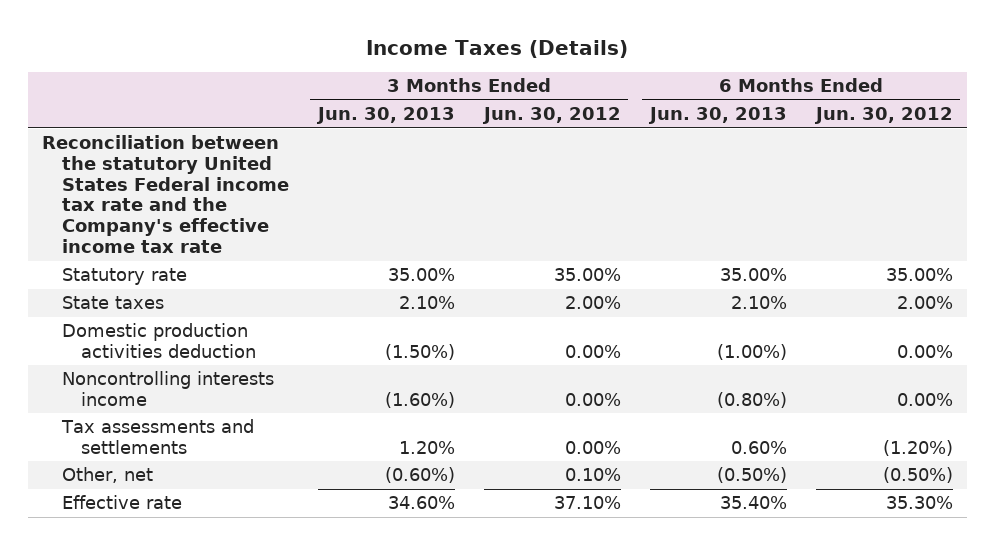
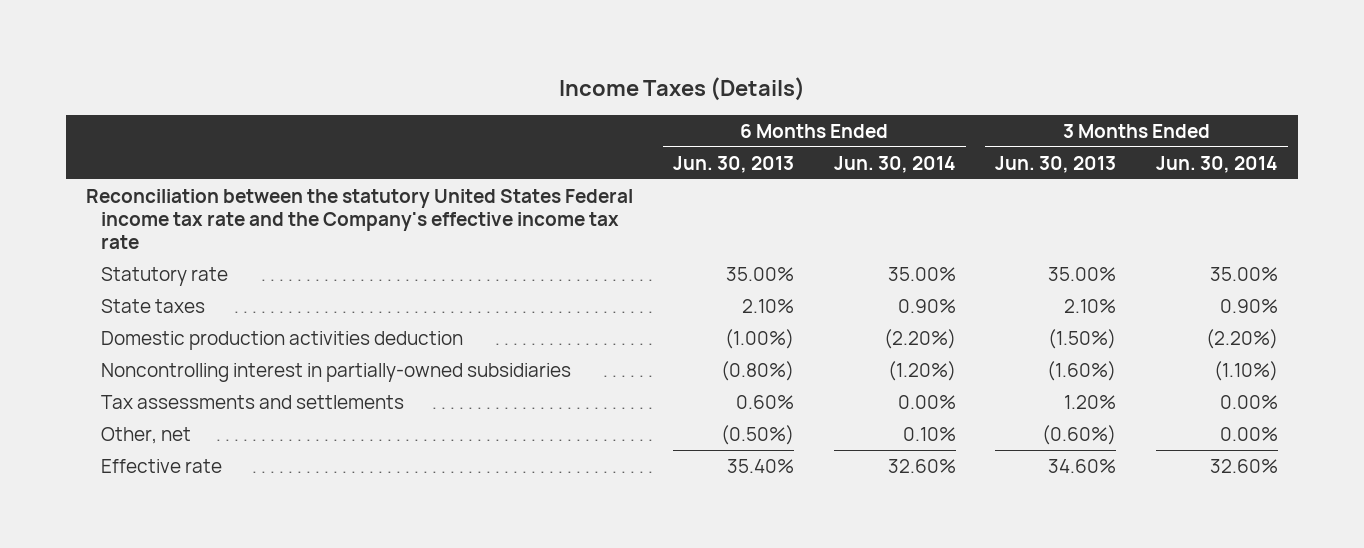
- | 3 Months Ended Jun. 30, 2013 | 3 Months Ended Jun. 30, 2012 | 6 Months Ended Jun. 30, 2013 | 6 Months Ended Jun. 30, 2012
+ | 6 Months Ended Jun. 30, 2013 | 6 Months Ended Jun. 30, 2014 | 3 Months Ended Jun. 30, 2013 | 3 Months Ended Jun. 30, 2014
- Noncontrolling interests income | (1.60%) | 0.00% | (0.80%) | 0.00%
+ Noncontrolling interest in partially-owned subsidiaries | (0.80%) | (1.20%) | (1.60%) | (1.10%)

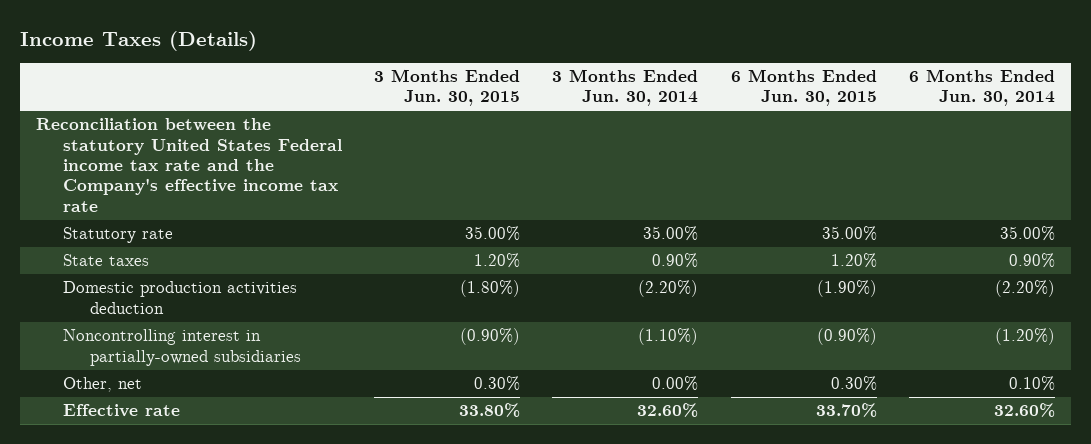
- | 6 Months Ended Jun. 30, 2013 | 6 Months Ended Jun. 30, 2014 | 3 Months Ended Jun. 30, 2013 | 3 Months Ended Jun. 30, 2014
+ | 3 Months Ended Jun. 30, 2015 | 3 Months Ended Jun. 30, 2014 | 6 Months Ended Jun. 30, 2015 | 6 Months Ended Jun. 30, 2014
- Tax assessments and settlements | 0.60% | 0.00% | 1.20% | 0.00%

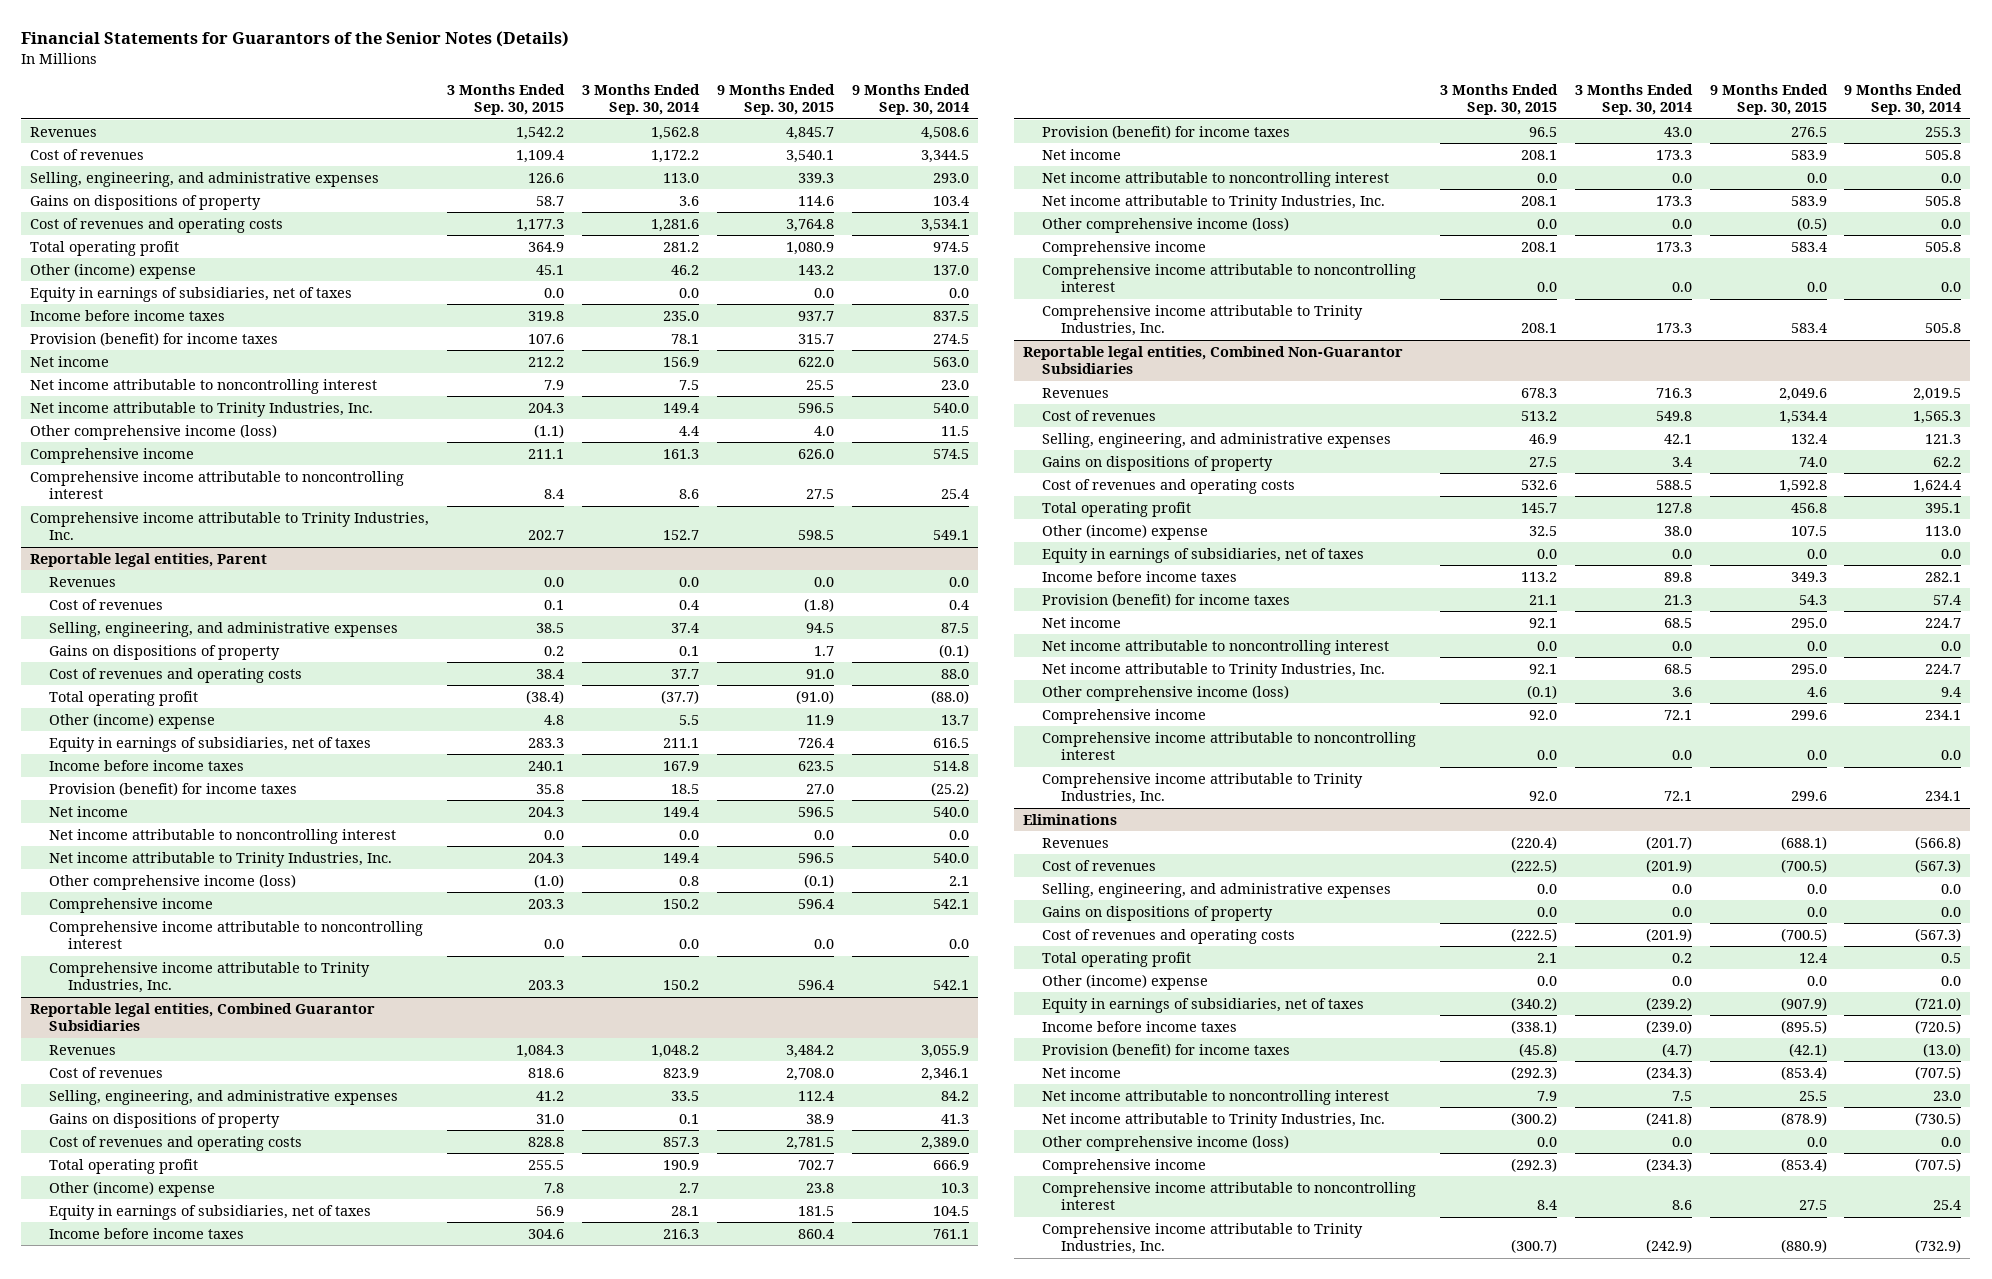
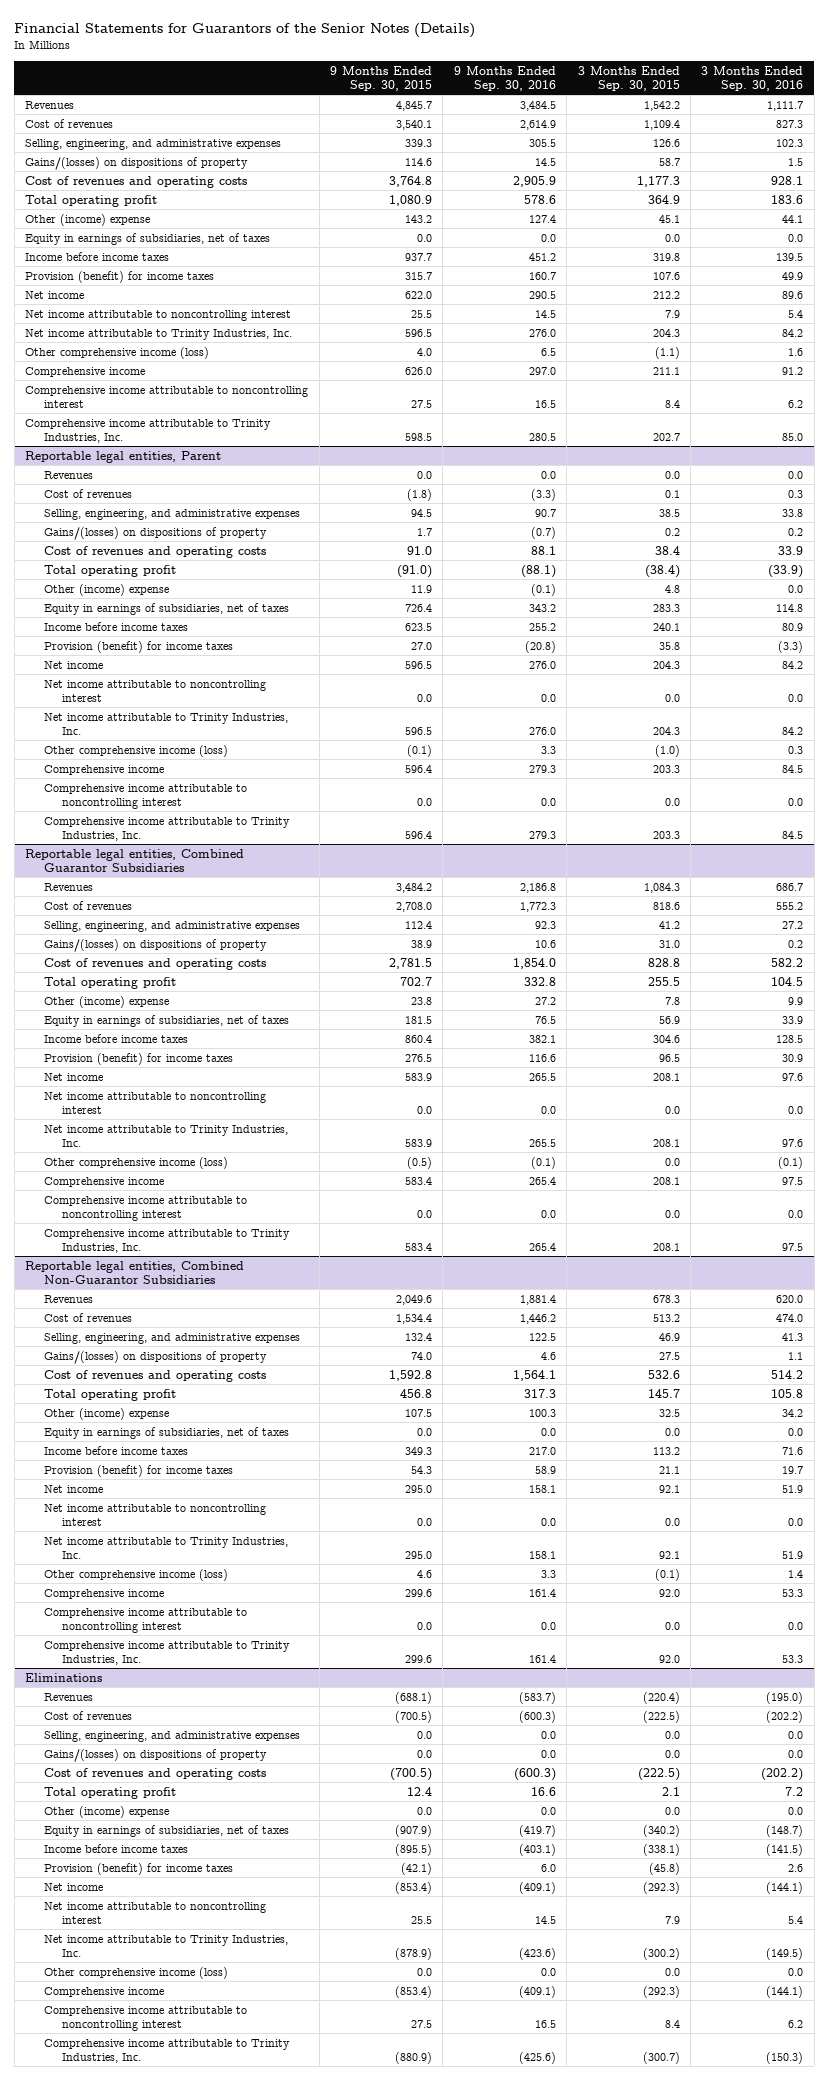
- | 3 Months Ended Sep. 30, 2015 | 3 Months Ended Sep. 30, 2014 | 9 Months Ended Sep. 30, 2015 | 9 Months Ended Sep. 30, 2014
+ | 9 Months Ended Sep. 30, 2015 | 9 Months Ended Sep. 30, 2016 | 3 Months Ended Sep. 30, 2015 | 3 Months Ended Sep. 30, 2016
- Gains on dispositions of property | 58.7 | 3.6 | 114.6 | 103.4
+ Gains/(losses) on dispositions of property | 114.6 | 14.5 | 58.7 | 1.5
@ Reportable legal entities, Parent
- Gains on dispositions of property | 0.2 | 0.1 | 1.7 | (0.1)
+ Gains/(losses) on dispositions of property | 1.7 | (0.7) | 0.2 | 0.2
@ Reportable legal entities, Combined Guarantor Subsidiaries
- Gains on dispositions of property | 31.0 | 0.1 | 38.9 | 41.3
+ Gains/(losses) on dispositions of property | 38.9 | 10.6 | 31.0 | 0.2
@ Reportable legal entities, Combined Non-Guarantor Subsidiaries
- Gains on dispositions of property | 27.5 | 3.4 | 74.0 | 62.2
+ Gains/(losses) on dispositions of property | 74.0 | 4.6 | 27.5 | 1.1
@ Eliminations
- Gains on dispositions of property | 0.0 | 0.0 | 0.0 | 0.0
+ Gains/(losses) on dispositions of property | 0.0 | 0.0 | 0.0 | 0.0

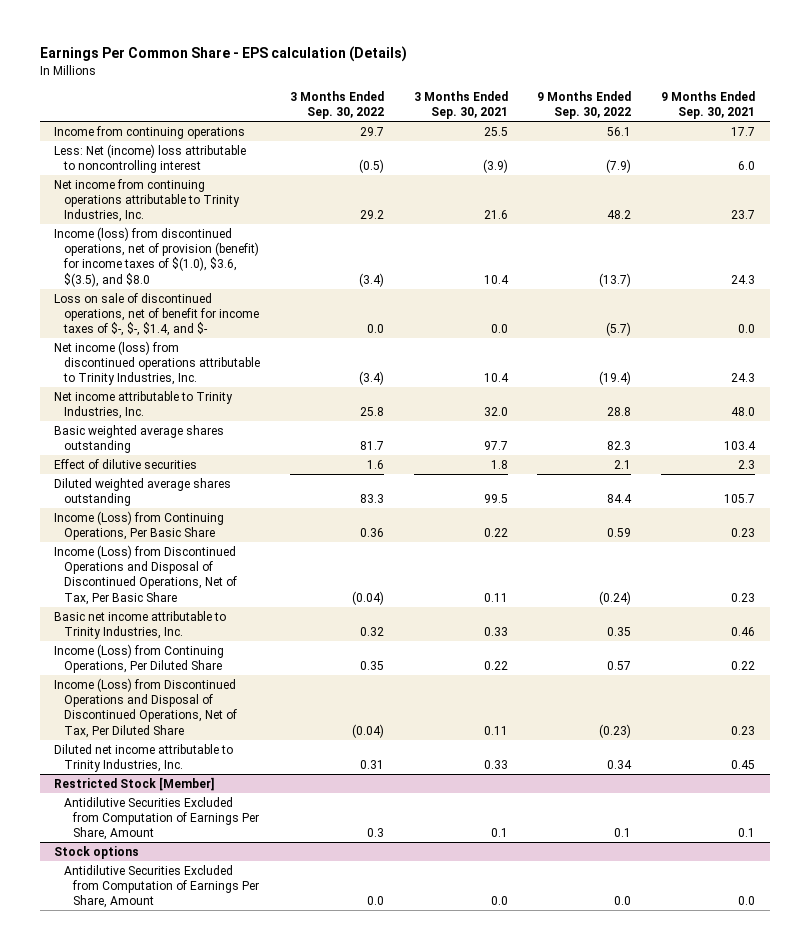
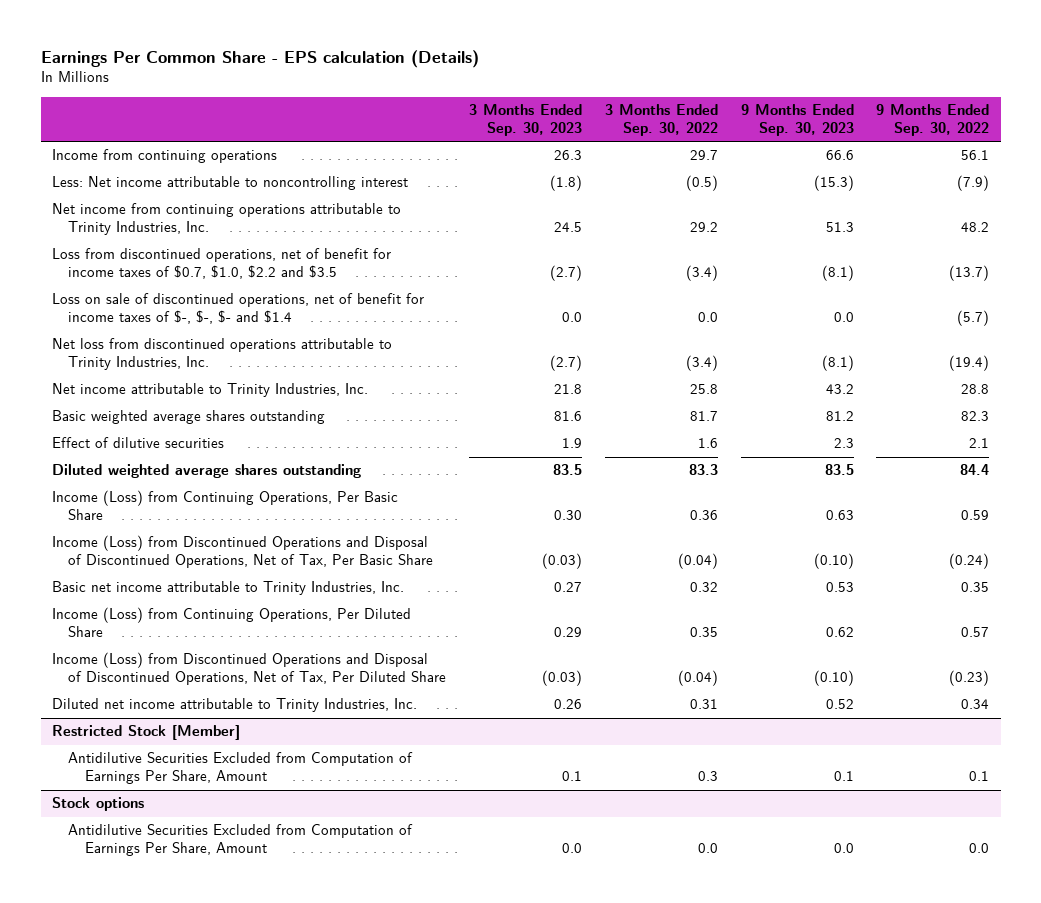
- | 3 Months Ended Sep. 30, 2022 | 3 Months Ended Sep. 30, 2021 | 9 Months Ended Sep. 30, 2022 | 9 Months Ended Sep. 30, 2021
+ | 3 Months Ended Sep. 30, 2023 | 3 Months Ended Sep. 30, 2022 | 9 Months Ended Sep. 30, 2023 | 9 Months Ended Sep. 30, 2022
- Less: Net (income) loss attributable to noncontrolling interest | (0.5) | (3.9) | (7.9) | 6.0
+ Less: Net income attributable to noncontrolling interest | (1.8) | (0.5) | (15.3) | (7.9)
- Income (loss) from discontinued operations, net of provision (benefit) for income taxes of $(1.0), $3.6, $(3.5), and $8.0 | (3.4) | 10.4 | (13.7) | 24.3
- Loss on sale of discontinued operations, net of benefit for income taxes of $-, $-, $1.4, and $- | 0.0 | 0.0 | (5.7) | 0.0
- Net income (loss) from discontinued operations attributable to Trinity Industries, Inc. | (3.4) | 10.4 | (19.4) | 24.3
+ Loss from discontinued operations, net of benefit for income taxes of $0.7, $1.0, $2.2 and $3.5 | (2.7) | (3.4) | (8.1) | (13.7)
+ Loss on sale of discontinued operations, net of benefit for income taxes of $-, $-, $- and $1.4 | 0.0 | 0.0 | 0.0 | (5.7)
+ Net loss from discontinued operations attributable to Trinity Industries, Inc. | (2.7) | (3.4) | (8.1) | (19.4)

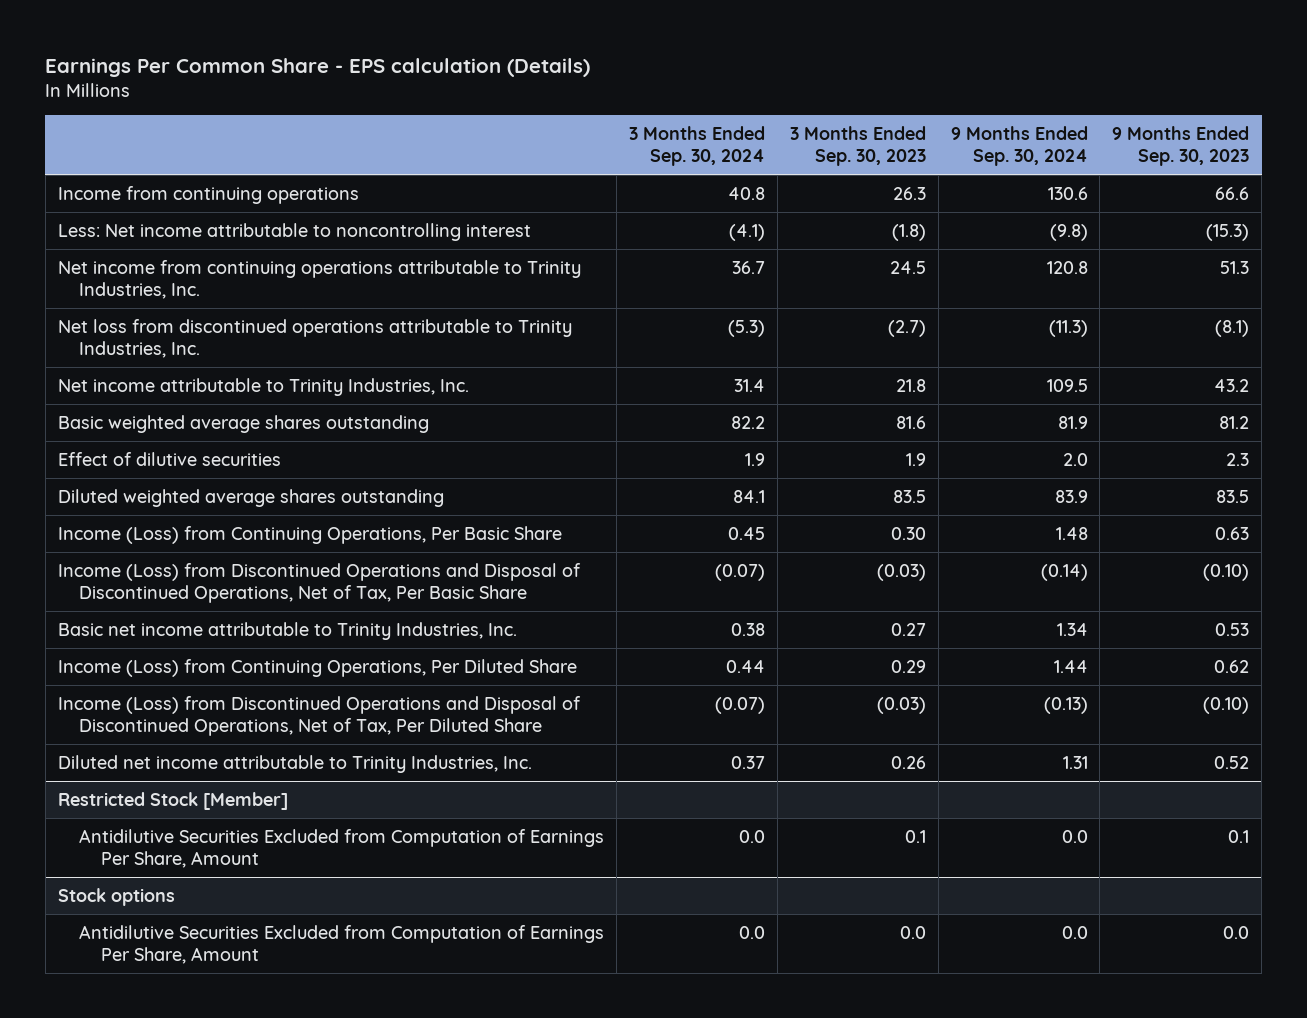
- | 3 Months Ended Sep. 30, 2023 | 3 Months Ended Sep. 30, 2022 | 9 Months Ended Sep. 30, 2023 | 9 Months Ended Sep. 30, 2022
+ | 3 Months Ended Sep. 30, 2024 | 3 Months Ended Sep. 30, 2023 | 9 Months Ended Sep. 30, 2024 | 9 Months Ended Sep. 30, 2023
- Loss from discontinued operations, net of benefit for income taxes of $0.7, $1.0, $2.2 and $3.5 | (2.7) | (3.4) | (8.1) | (13.7)
- Loss on sale of discontinued operations, net of benefit for income taxes of $-, $-, $- and $1.4 | 0.0 | 0.0 | 0.0 | (5.7)

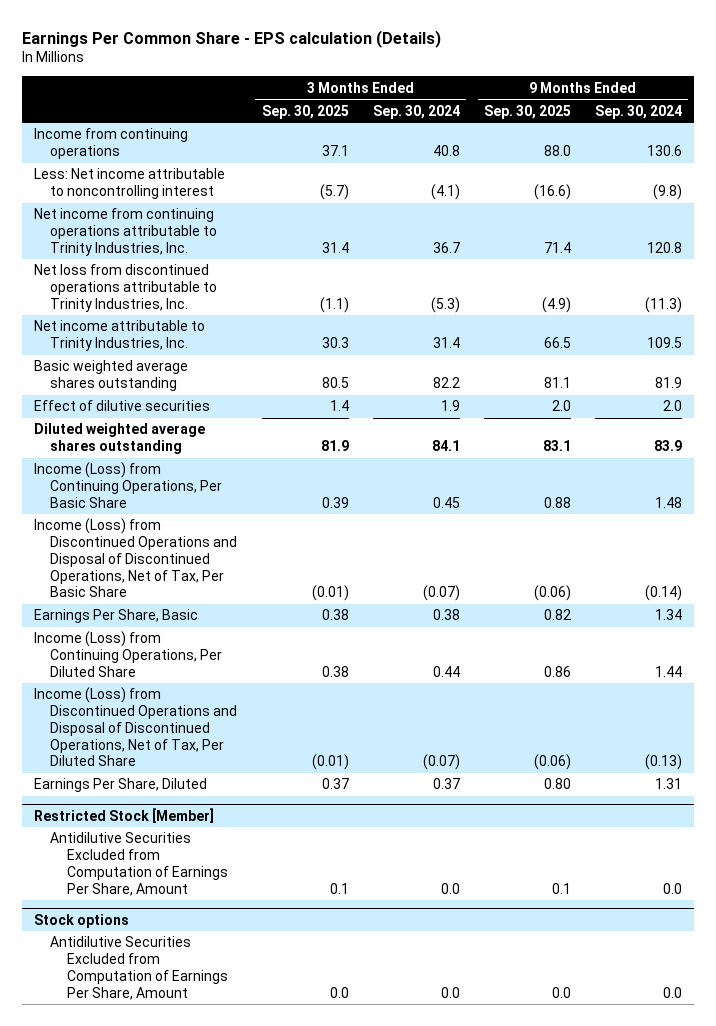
- | 3 Months Ended Sep. 30, 2024 | 3 Months Ended Sep. 30, 2023 | 9 Months Ended Sep. 30, 2024 | 9 Months Ended Sep. 30, 2023
+ | 3 Months Ended Sep. 30, 2025 | 3 Months Ended Sep. 30, 2024 | 9 Months Ended Sep. 30, 2025 | 9 Months Ended Sep. 30, 2024
- Basic net income attributable to Trinity Industries, Inc. | 0.38 | 0.27 | 1.34 | 0.53
+ Earnings Per Share, Basic | 0.38 | 0.38 | 0.82 | 1.34
- Diluted net income attributable to Trinity Industries, Inc. | 0.37 | 0.26 | 1.31 | 0.52
+ Earnings Per Share, Diluted | 0.37 | 0.37 | 0.80 | 1.31

